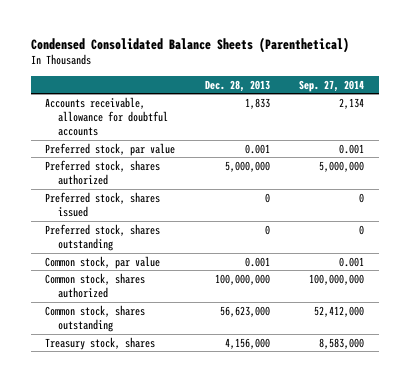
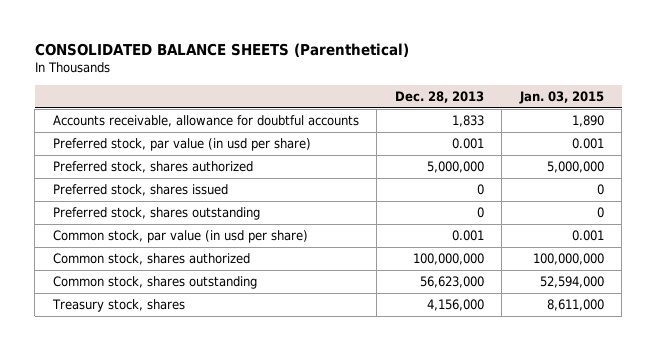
- Condensed Consolidated Balance Sheets (Parenthetical)
+ CONSOLIDATED BALANCE SHEETS (Parenthetical)
- | Dec. 28, 2013 | Sep. 27, 2014
+ | Dec. 28, 2013 | Jan. 03, 2015
- Preferred stock, par value | 0.001 | 0.001
+ Preferred stock, par value (in usd per share) | 0.001 | 0.001
- Common stock, par value | 0.001 | 0.001
+ Common stock, par value (in usd per share) | 0.001 | 0.001

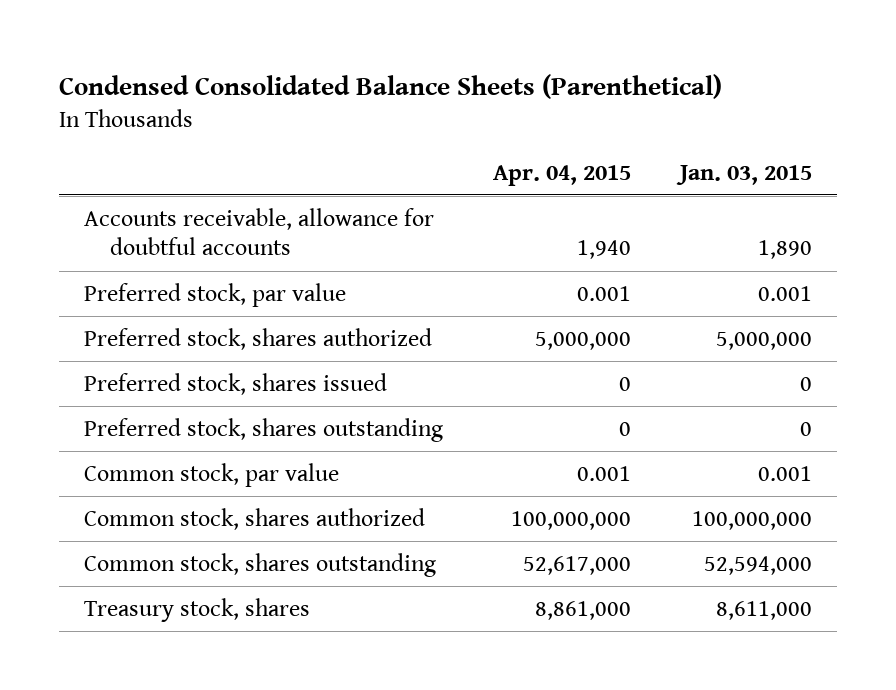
- CONSOLIDATED BALANCE SHEETS (Parenthetical)
+ Condensed Consolidated Balance Sheets (Parenthetical)
- | Dec. 28, 2013 | Jan. 03, 2015
+ | Apr. 04, 2015 | Jan. 03, 2015
- Preferred stock, par value (in usd per share) | 0.001 | 0.001
+ Preferred stock, par value | 0.001 | 0.001
- Common stock, par value (in usd per share) | 0.001 | 0.001
+ Common stock, par value | 0.001 | 0.001

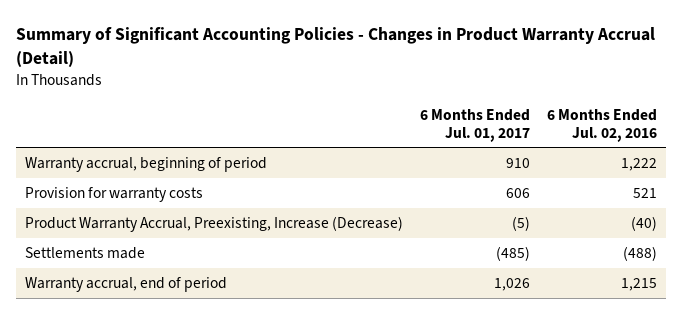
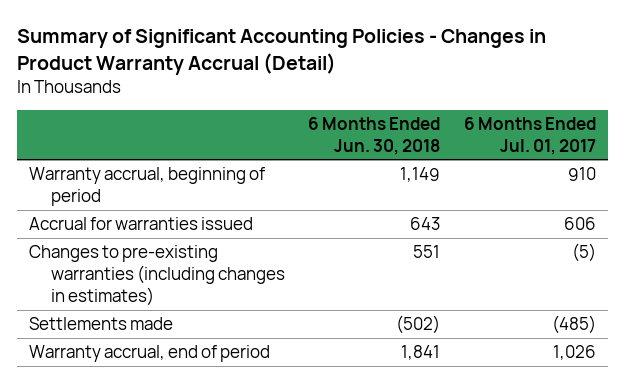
- | 6 Months Ended Jul. 01, 2017 | 6 Months Ended Jul. 02, 2016
+ | 6 Months Ended Jun. 30, 2018 | 6 Months Ended Jul. 01, 2017
- Provision for warranty costs | 606 | 521
- Product Warranty Accrual, Preexisting, Increase (Decrease) | (5) | (40)
+ Accrual for warranties issued | 643 | 606
+ Changes to pre-existing warranties (including changes in estimates) | 551 | (5)

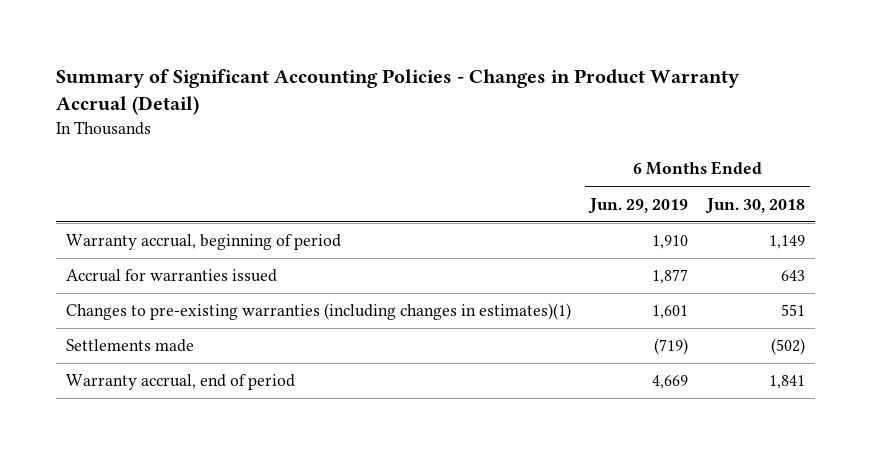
- | 6 Months Ended Jun. 30, 2018 | 6 Months Ended Jul. 01, 2017
+ | 6 Months Ended Jun. 29, 2019 | 6 Months Ended Jun. 30, 2018
- Changes to pre-existing warranties (including changes in estimates) | 551 | (5)
+ Changes to pre-existing warranties (including changes in estimates)(1) | 1,601 | 551

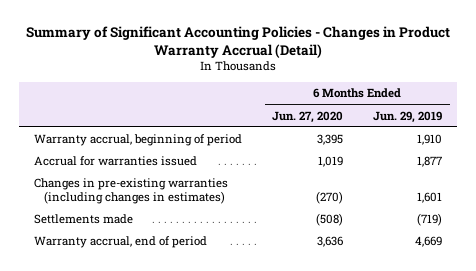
- | 6 Months Ended Jun. 29, 2019 | 6 Months Ended Jun. 30, 2018
+ | 6 Months Ended Jun. 27, 2020 | 6 Months Ended Jun. 29, 2019
- Changes to pre-existing warranties (including changes in estimates)(1) | 1,601 | 551
+ Changes in pre-existing warranties (including changes in estimates) | (270) | 1,601

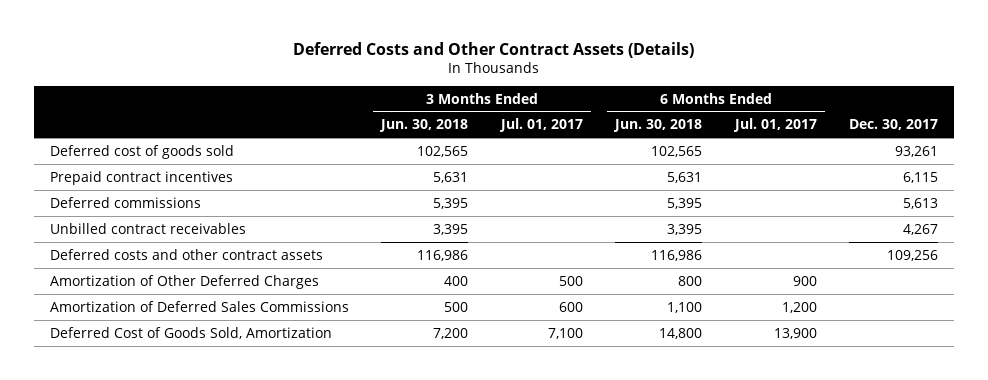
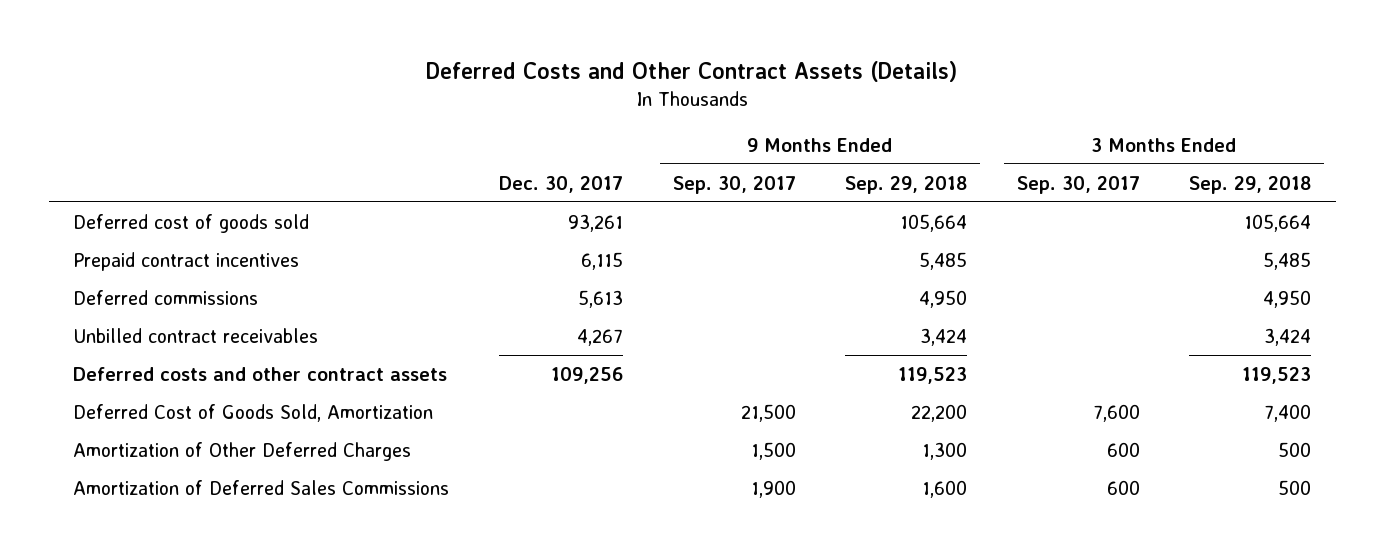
- | 3 Months Ended Jun. 30, 2018 | 3 Months Ended Jul. 01, 2017 | 6 Months Ended Jun. 30, 2018 | 6 Months Ended Jul. 01, 2017 | Dec. 30, 2017
+ | Dec. 30, 2017 | 9 Months Ended Sep. 30, 2017 | 9 Months Ended Sep. 29, 2018 | 3 Months Ended Sep. 30, 2017 | 3 Months Ended Sep. 29, 2018
moved up: Deferred Cost of Goods Sold, Amortization | | 21,500 | 22,200 | 7,600 | 7,400

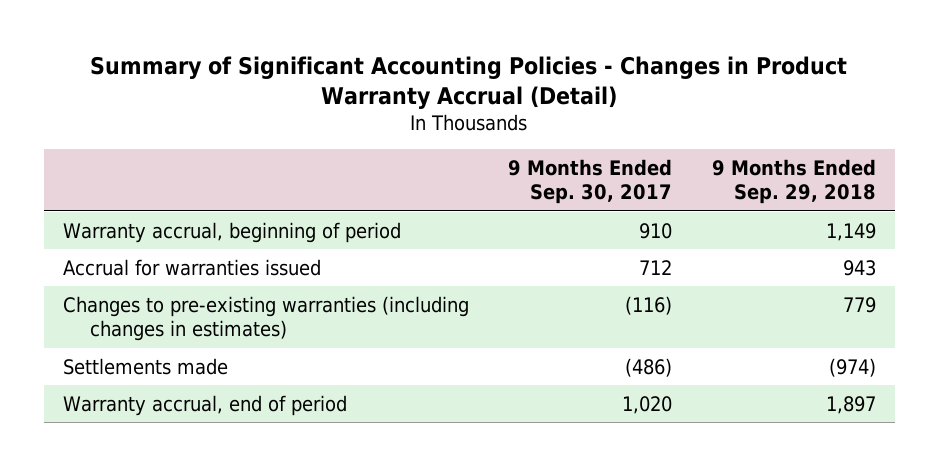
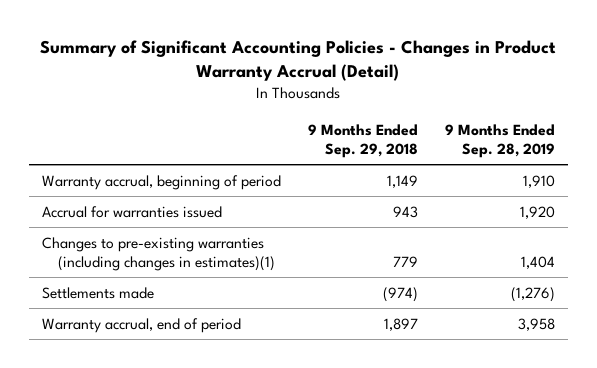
- | 9 Months Ended Sep. 30, 2017 | 9 Months Ended Sep. 29, 2018
+ | 9 Months Ended Sep. 29, 2018 | 9 Months Ended Sep. 28, 2019
- Changes to pre-existing warranties (including changes in estimates) | (116) | 779
+ Changes to pre-existing warranties (including changes in estimates)(1) | 779 | 1,404

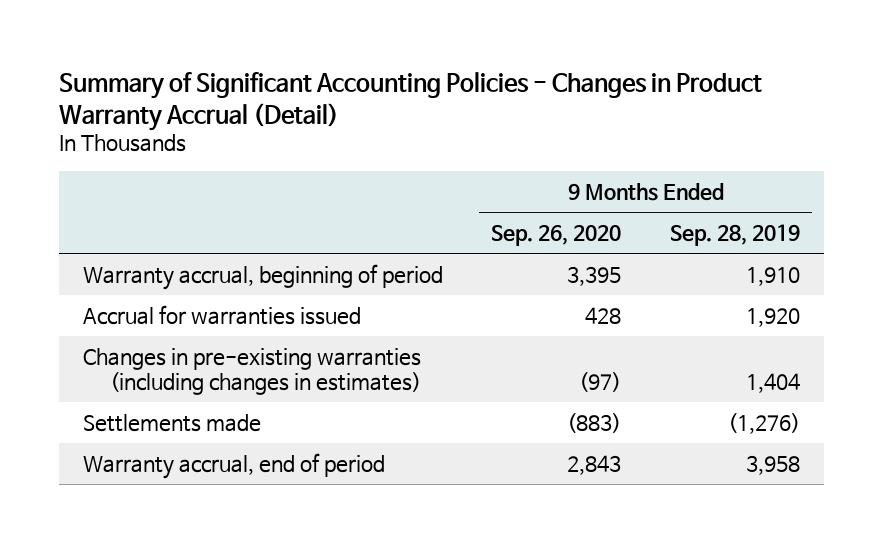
- | 9 Months Ended Sep. 29, 2018 | 9 Months Ended Sep. 28, 2019
+ | 9 Months Ended Sep. 26, 2020 | 9 Months Ended Sep. 28, 2019
- Changes to pre-existing warranties (including changes in estimates)(1) | 779 | 1,404
+ Changes in pre-existing warranties (including changes in estimates) | (97) | 1,404

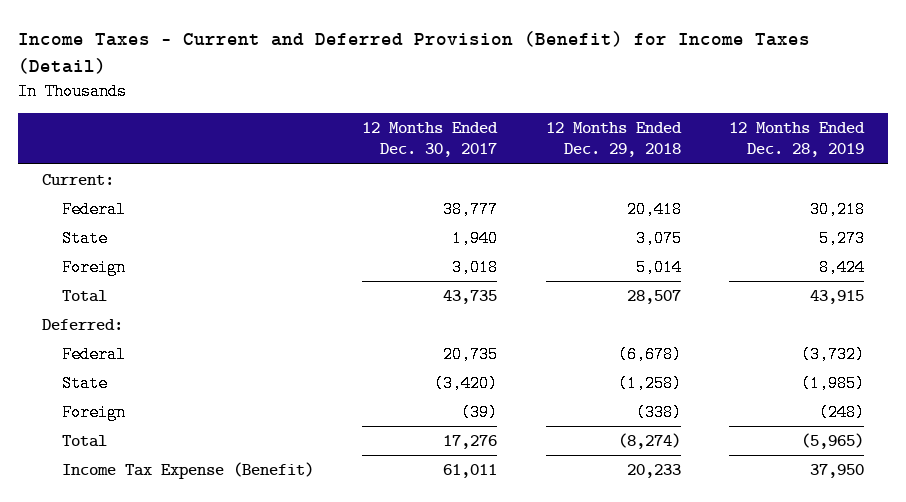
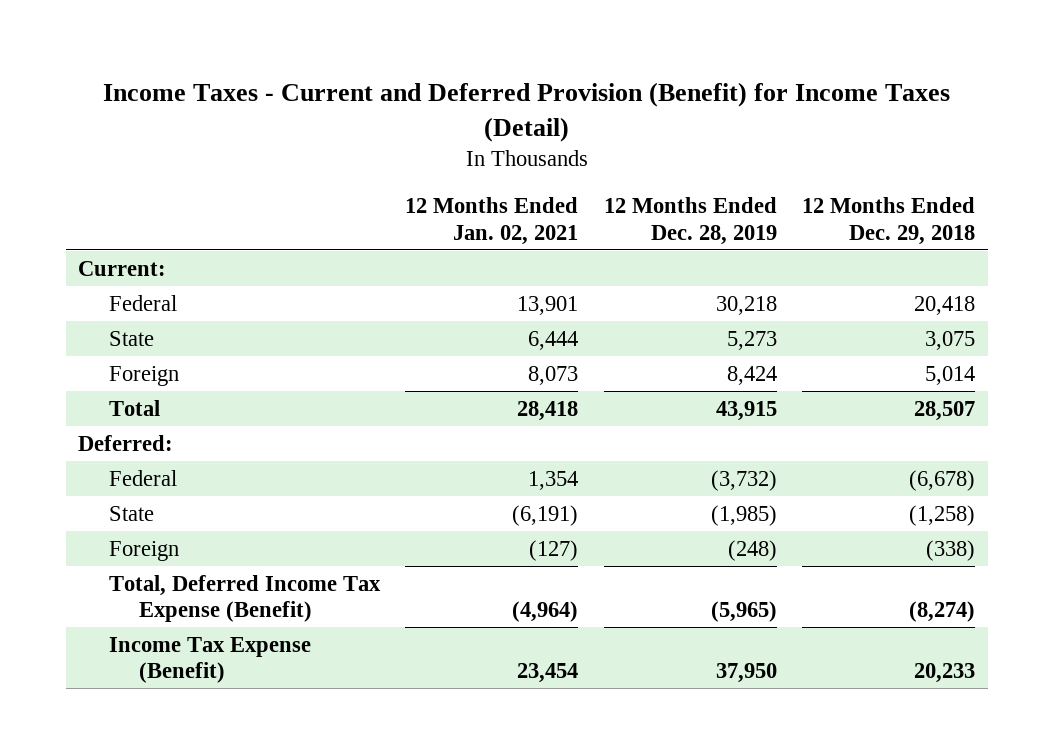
- | 12 Months Ended Dec. 30, 2017 | 12 Months Ended Dec. 29, 2018 | 12 Months Ended Dec. 28, 2019
+ | 12 Months Ended Jan. 02, 2021 | 12 Months Ended Dec. 28, 2019 | 12 Months Ended Dec. 29, 2018
- Total | 17,276 | (8,274) | (5,965)
+ Total, Deferred Income Tax Expense (Benefit) | (4,964) | (5,965) | (8,274)

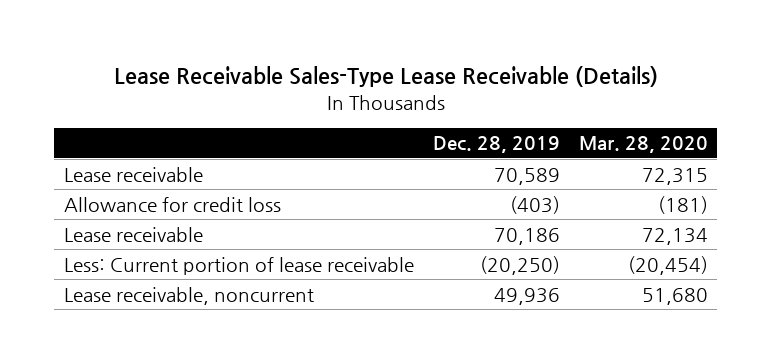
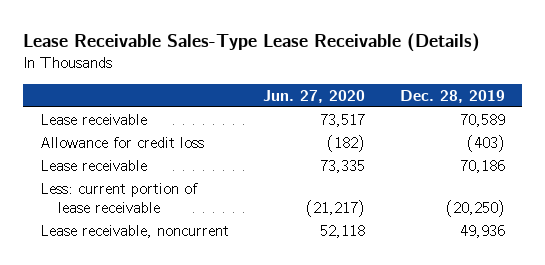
- | Dec. 28, 2019 | Mar. 28, 2020
+ | Jun. 27, 2020 | Dec. 28, 2019
- Less: Current portion of lease receivable | (20,250) | (20,454)
+ Less: current portion of lease receivable | (21,217) | (20,250)

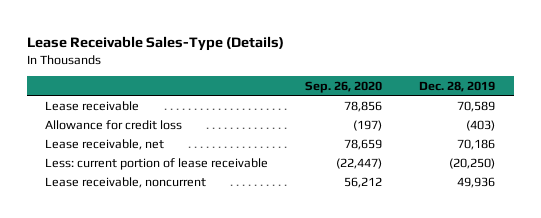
- Lease Receivable Sales-Type Lease Receivable (Details)
+ Lease Receivable Sales-Type (Details)
- | Jun. 27, 2020 | Dec. 28, 2019
+ | Sep. 26, 2020 | Dec. 28, 2019
- Lease receivable | 73,335 | 70,186
+ Lease receivable, net | 78,659 | 70,186

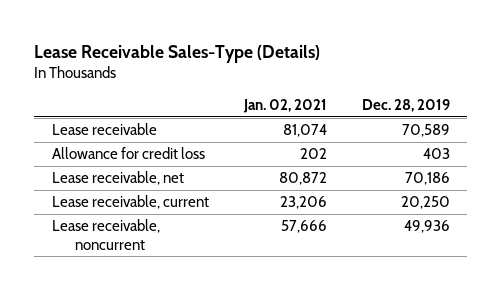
- | Sep. 26, 2020 | Dec. 28, 2019
+ | Jan. 02, 2021 | Dec. 28, 2019
- Allowance for credit loss | (197) | (403)
+ Allowance for credit loss | 202 | 403
- Less: current portion of lease receivable | (22,447) | (20,250)
+ Lease receivable, current | 23,206 | 20,250

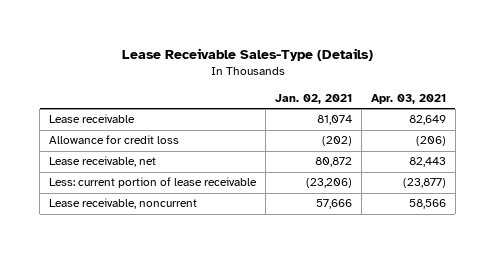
- | Jan. 02, 2021 | Dec. 28, 2019
+ | Jan. 02, 2021 | Apr. 03, 2021
- Allowance for credit loss | 202 | 403
+ Allowance for credit loss | (202) | (206)
- Lease receivable, current | 23,206 | 20,250
+ Less: current portion of lease receivable | (23,206) | (23,877)

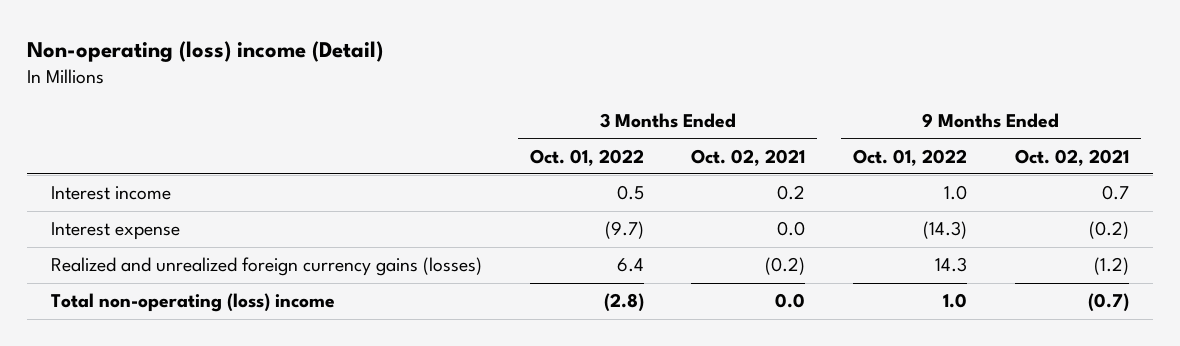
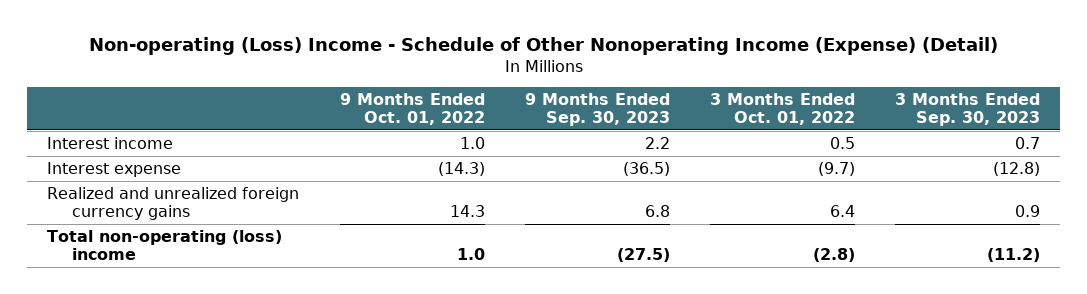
- Non-operating (loss) income (Detail)
+ Non-operating (Loss) Income - Schedule of Other Nonoperating Income (Expense) (Detail)
- | 3 Months Ended Oct. 01, 2022 | 3 Months Ended Oct. 02, 2021 | 9 Months Ended Oct. 01, 2022 | 9 Months Ended Oct. 02, 2021
+ | 9 Months Ended Oct. 01, 2022 | 9 Months Ended Sep. 30, 2023 | 3 Months Ended Oct. 01, 2022 | 3 Months Ended Sep. 30, 2023
- Realized and unrealized foreign currency gains (losses) | 6.4 | (0.2) | 14.3 | (1.2)
+ Realized and unrealized foreign currency gains | 14.3 | 6.8 | 6.4 | 0.9

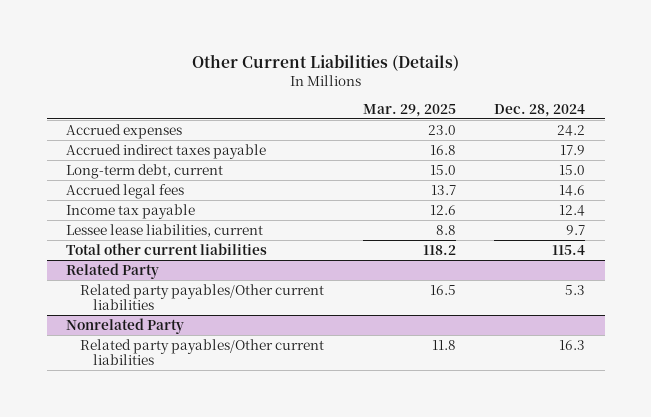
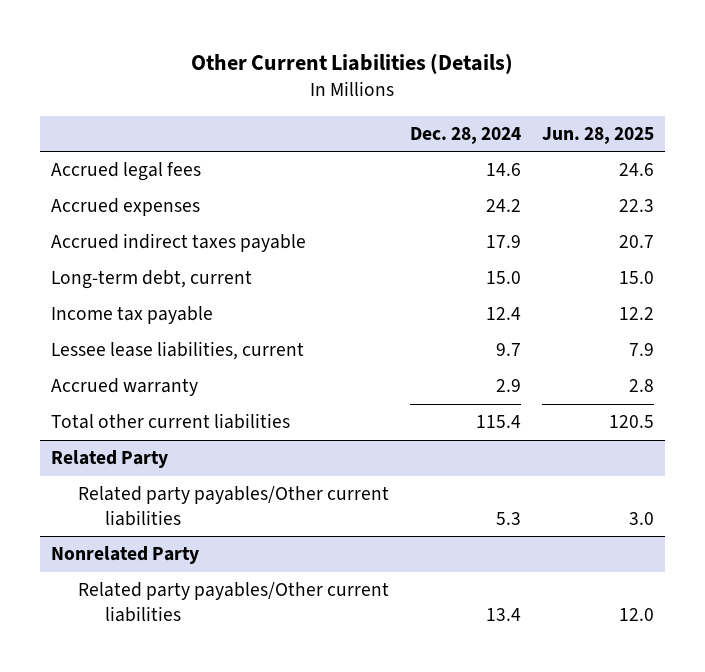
- | Mar. 29, 2025 | Dec. 28, 2024
+ | Dec. 28, 2024 | Jun. 28, 2025
moved up: Accrued legal fees | 14.6 | 24.6
+ Accrued warranty | 2.9 | 2.8
@ Nonrelated Party
- Related party payables/Other current liabilities | 11.8 | 16.3
+ Related party payables/Other current liabilities | 13.4 | 12.0

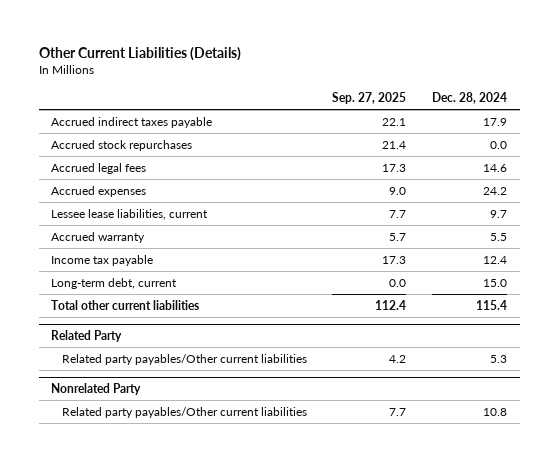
- | Dec. 28, 2024 | Jun. 28, 2025
+ | Sep. 27, 2025 | Dec. 28, 2024
moved up: Accrued indirect taxes payable | 22.1 | 17.9
+ Accrued stock repurchases | 21.4 | 0.0
- Accrued warranty | 2.9 | 2.8
+ Accrued warranty | 5.7 | 5.5
moved down: Income tax payable | 17.3 | 12.4
moved down: Long-term debt, current | 0.0 | 15.0
@ Nonrelated Party
- Related party payables/Other current liabilities | 13.4 | 12.0
+ Related party payables/Other current liabilities | 7.7 | 10.8

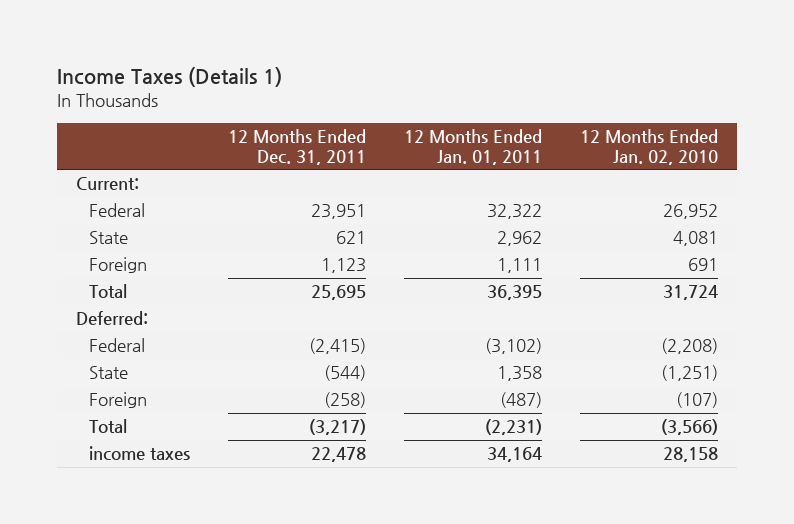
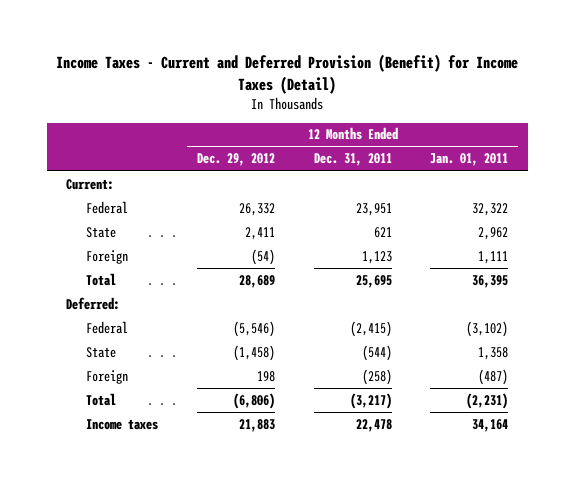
- Income Taxes (Details 1)
+ Income Taxes - Current and Deferred Provision (Benefit) for Income Taxes (Detail)
- | 12 Months Ended Dec. 31, 2011 | 12 Months Ended Jan. 01, 2011 | 12 Months Ended Jan. 02, 2010
+ | 12 Months Ended Dec. 29, 2012 | 12 Months Ended Dec. 31, 2011 | 12 Months Ended Jan. 01, 2011
- income taxes | 22,478 | 34,164 | 28,158
+ Income taxes | 21,883 | 22,478 | 34,164

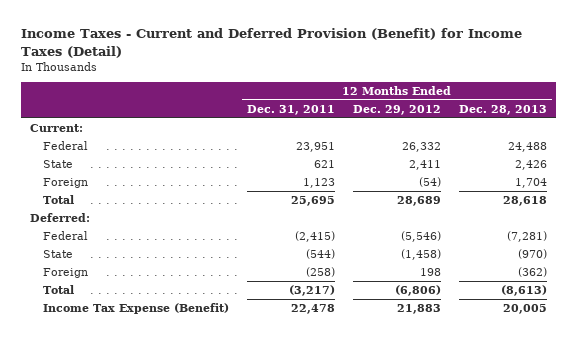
- | 12 Months Ended Dec. 29, 2012 | 12 Months Ended Dec. 31, 2011 | 12 Months Ended Jan. 01, 2011
+ | 12 Months Ended Dec. 31, 2011 | 12 Months Ended Dec. 29, 2012 | 12 Months Ended Dec. 28, 2013
- Income taxes | 21,883 | 22,478 | 34,164
+ Income Tax Expense (Benefit) | 22,478 | 21,883 | 20,005

